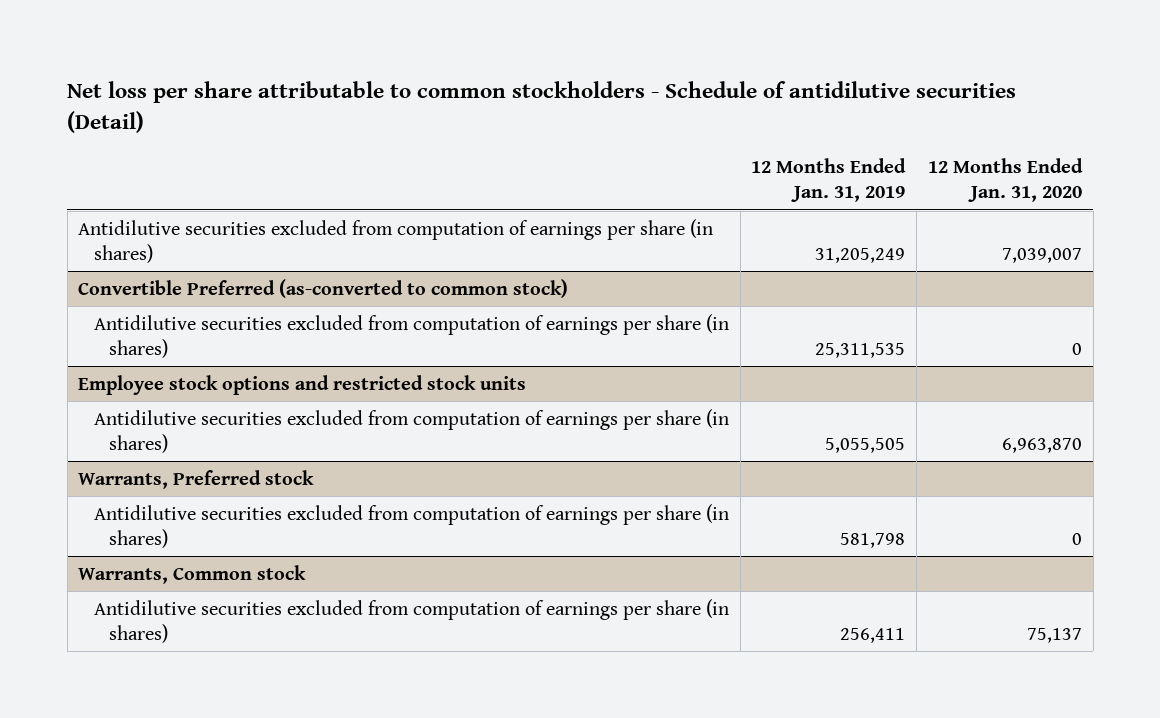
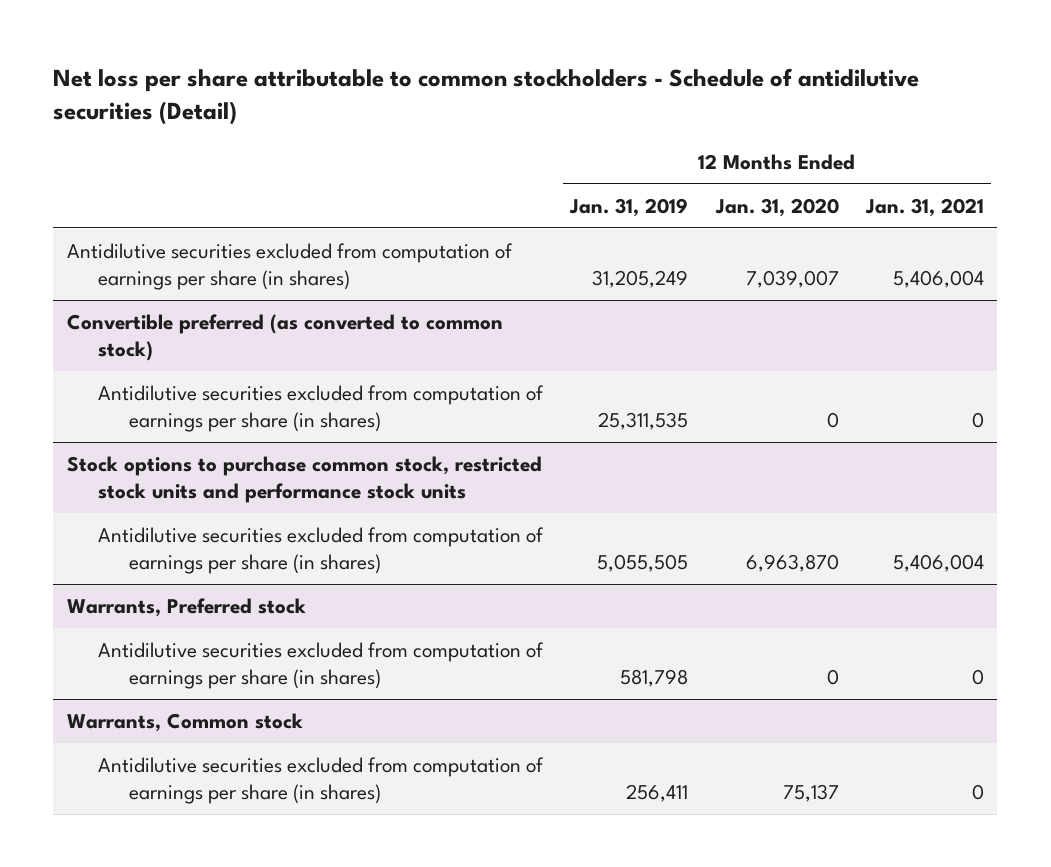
- | 12 Months Ended Jan. 31, 2019 | 12 Months Ended Jan. 31, 2020
+ | 12 Months Ended Jan. 31, 2019 | 12 Months Ended Jan. 31, 2020 | 12 Months Ended Jan. 31, 2021
- Convertible Preferred (as-converted to common stock)
+ Convertible preferred (as converted to common stock)
- Employee stock options and restricted stock units
+ Stock options to purchase common stock, restricted stock units and performance stock units

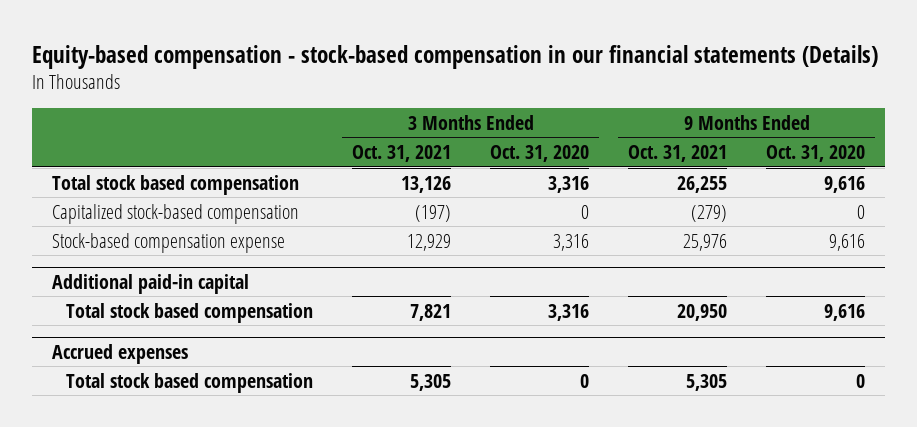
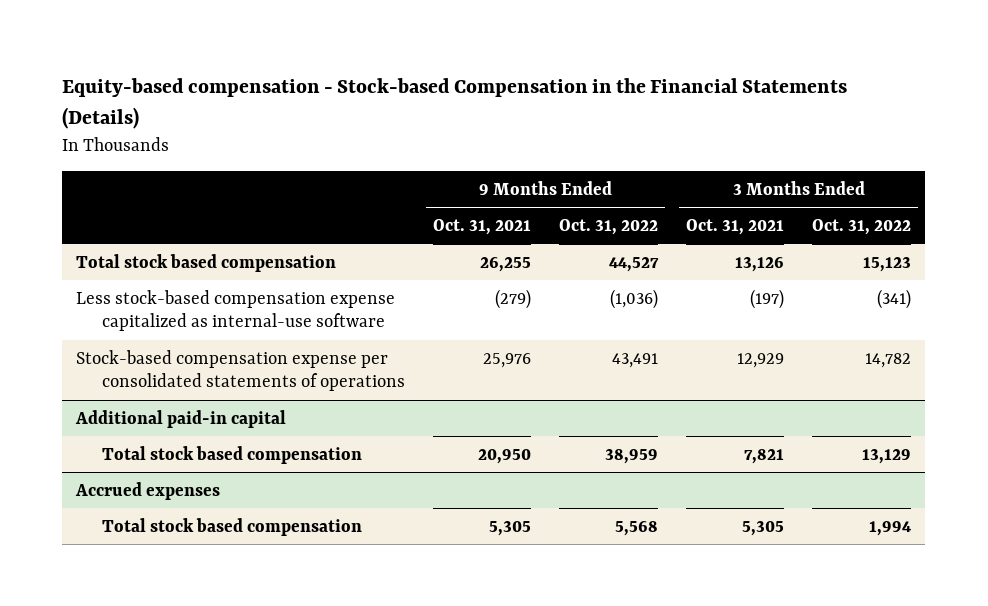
- Equity-based compensation - stock-based compensation in our financial statements (Details)
+ Equity-based compensation - Stock-based Compensation in the Financial Statements (Details)
- | 3 Months Ended Oct. 31, 2021 | 3 Months Ended Oct. 31, 2020 | 9 Months Ended Oct. 31, 2021 | 9 Months Ended Oct. 31, 2020
+ | 9 Months Ended Oct. 31, 2021 | 9 Months Ended Oct. 31, 2022 | 3 Months Ended Oct. 31, 2021 | 3 Months Ended Oct. 31, 2022
- Capitalized stock-based compensation | (197) | 0 | (279) | 0
- Stock-based compensation expense | 12,929 | 3,316 | 25,976 | 9,616
+ Less stock-based compensation expense capitalized as internal-use software | (279) | (1,036) | (197) | (341)
+ Stock-based compensation expense per consolidated statements of operations | 25,976 | 43,491 | 12,929 | 14,782

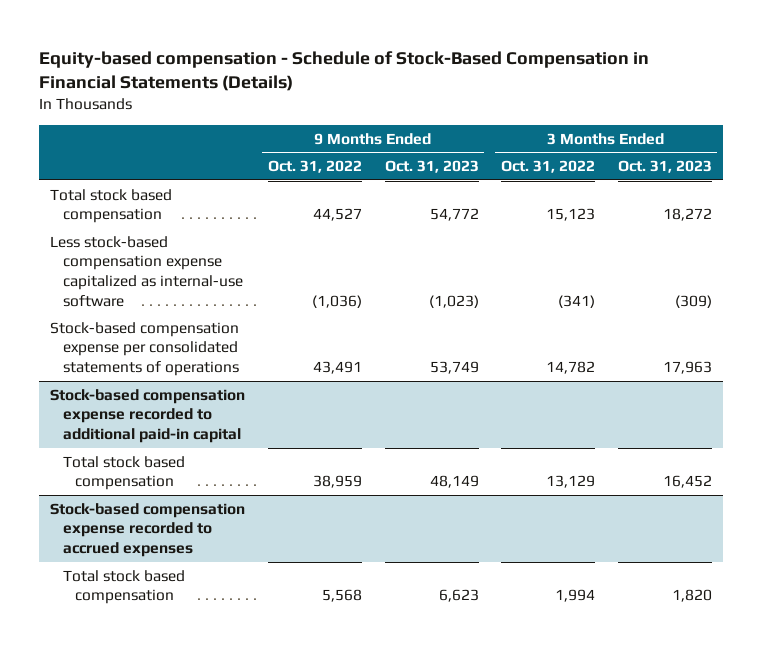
- Equity-based compensation - Stock-based Compensation in the Financial Statements (Details)
+ Equity-based compensation - Schedule of Stock-Based Compensation in Financial Statements (Details)
- | 9 Months Ended Oct. 31, 2021 | 9 Months Ended Oct. 31, 2022 | 3 Months Ended Oct. 31, 2021 | 3 Months Ended Oct. 31, 2022
+ | 9 Months Ended Oct. 31, 2022 | 9 Months Ended Oct. 31, 2023 | 3 Months Ended Oct. 31, 2022 | 3 Months Ended Oct. 31, 2023
- Additional paid-in capital
+ Stock-based compensation expense recorded to additional paid-in capital
- Accrued expenses
+ Stock-based compensation expense recorded to accrued expenses

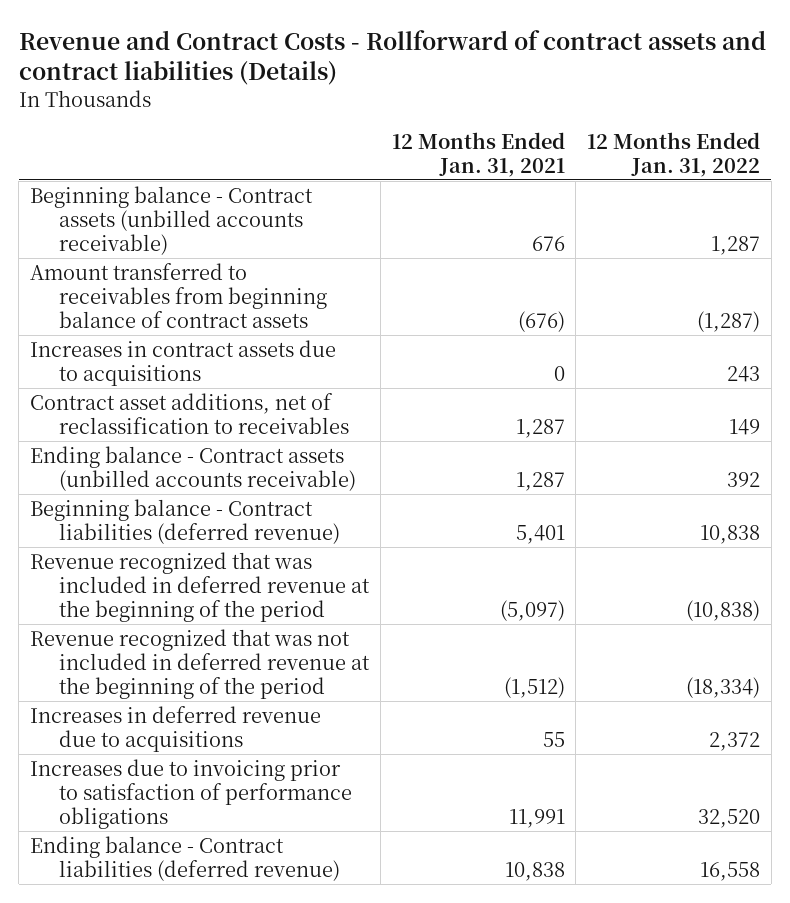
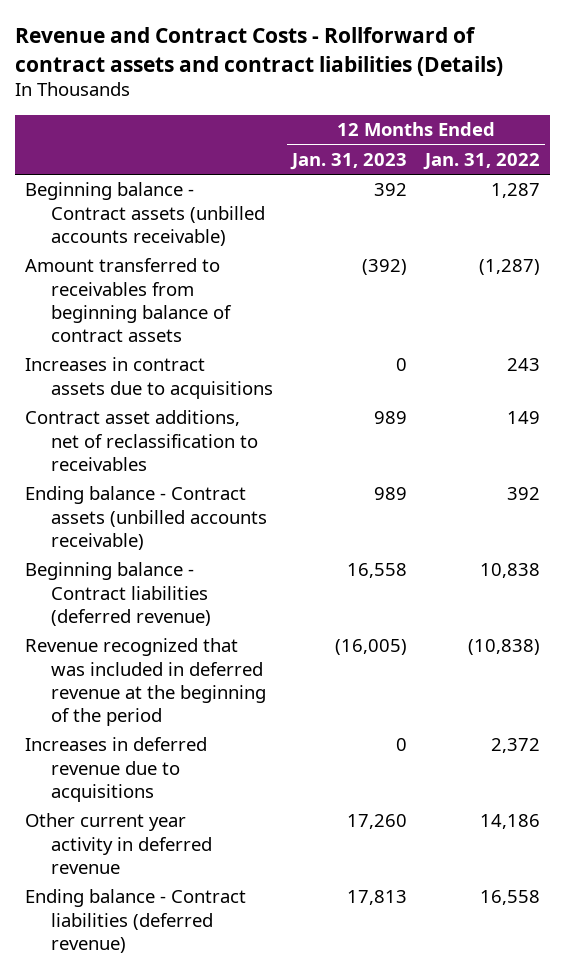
- | 12 Months Ended Jan. 31, 2021 | 12 Months Ended Jan. 31, 2022
+ | 12 Months Ended Jan. 31, 2023 | 12 Months Ended Jan. 31, 2022
- Revenue recognized that was not included in deferred revenue at the beginning of the period | (1,512) | (18,334)
- Increases due to invoicing prior to satisfaction of performance obligations | 11,991 | 32,520
+ Other current year activity in deferred revenue | 17,260 | 14,186

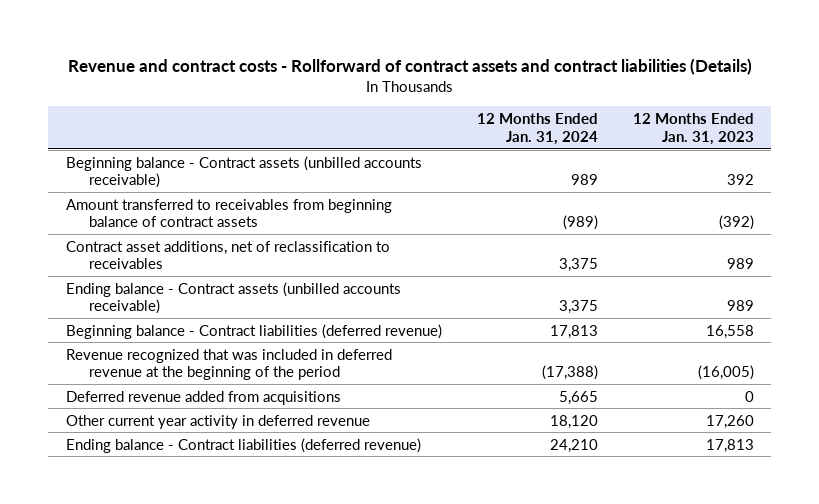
- Revenue and Contract Costs - Rollforward of contract assets and contract liabilities (Details)
+ Revenue and contract costs - Rollforward of contract assets and contract liabilities (Details)
- | 12 Months Ended Jan. 31, 2023 | 12 Months Ended Jan. 31, 2022
+ | 12 Months Ended Jan. 31, 2024 | 12 Months Ended Jan. 31, 2023
- Increases in contract assets due to acquisitions | 0 | 243
- Increases in deferred revenue due to acquisitions | 0 | 2,372
+ Deferred revenue added from acquisitions | 5,665 | 0

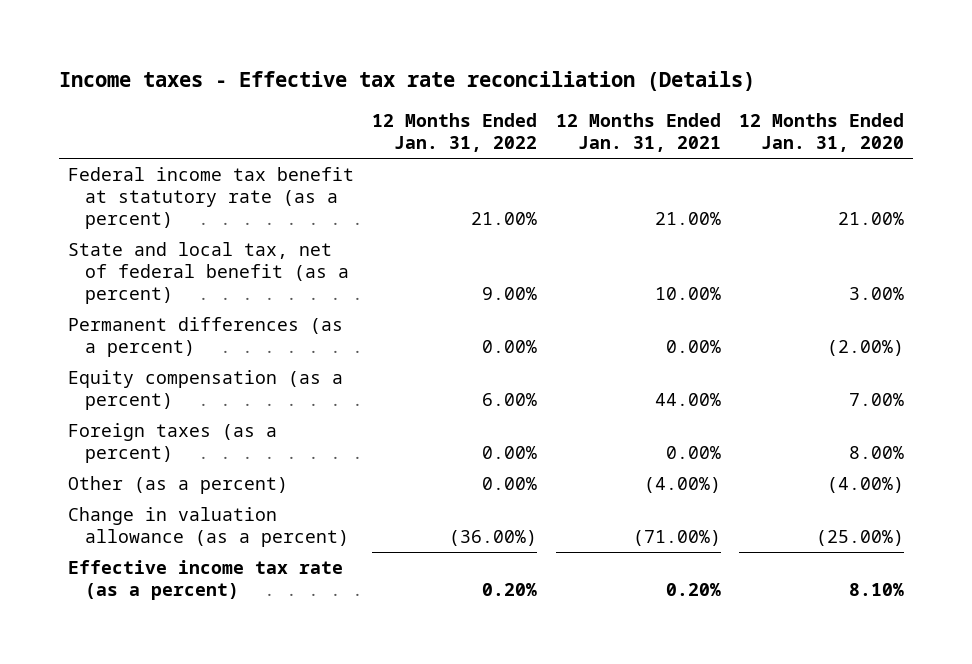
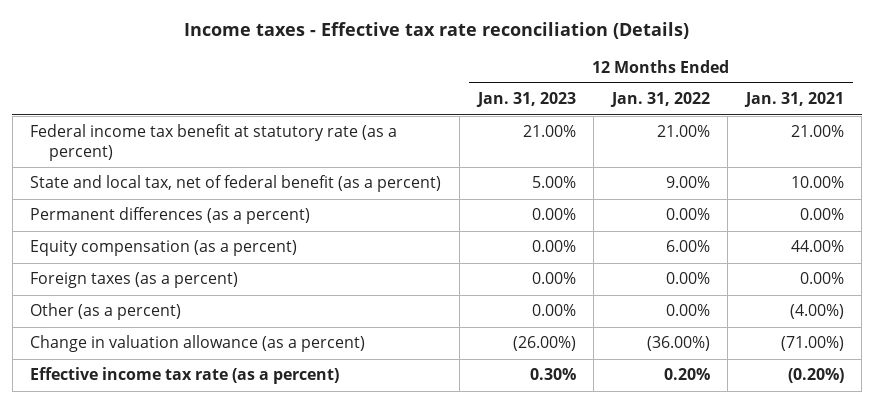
- | 12 Months Ended Jan. 31, 2022 | 12 Months Ended Jan. 31, 2021 | 12 Months Ended Jan. 31, 2020
+ | 12 Months Ended Jan. 31, 2023 | 12 Months Ended Jan. 31, 2022 | 12 Months Ended Jan. 31, 2021
- Effective income tax rate (as a percent) | 0.20% | 0.20% | 8.10%
+ Effective income tax rate (as a percent) | 0.30% | 0.20% | (0.20%)

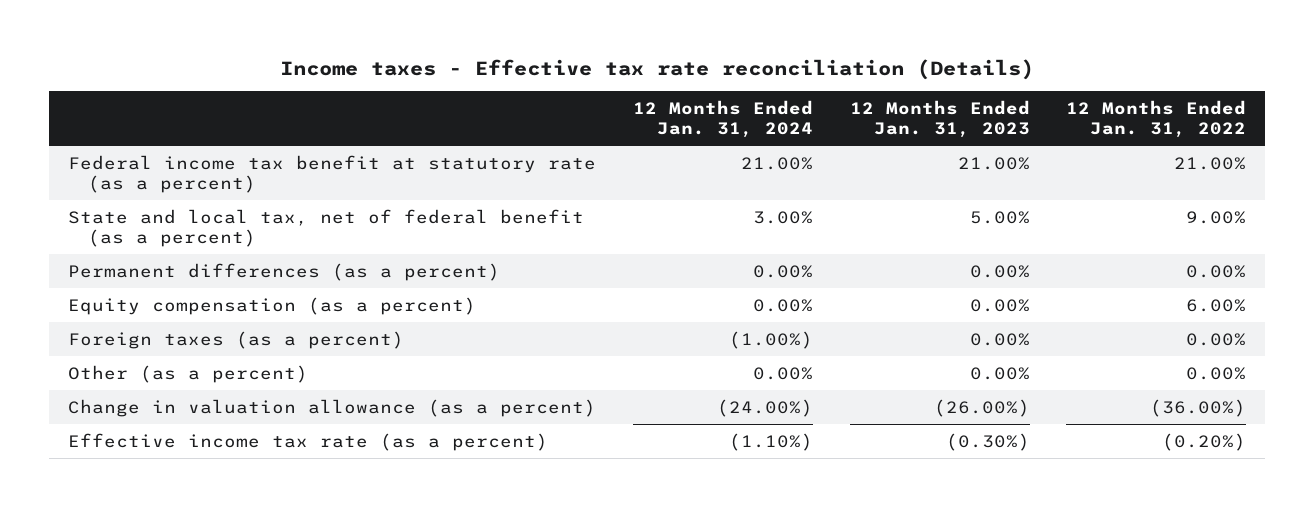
- | 12 Months Ended Jan. 31, 2023 | 12 Months Ended Jan. 31, 2022 | 12 Months Ended Jan. 31, 2021
+ | 12 Months Ended Jan. 31, 2024 | 12 Months Ended Jan. 31, 2023 | 12 Months Ended Jan. 31, 2022
- Effective income tax rate (as a percent) | 0.30% | 0.20% | (0.20%)
+ Effective income tax rate (as a percent) | (1.10%) | (0.30%) | (0.20%)

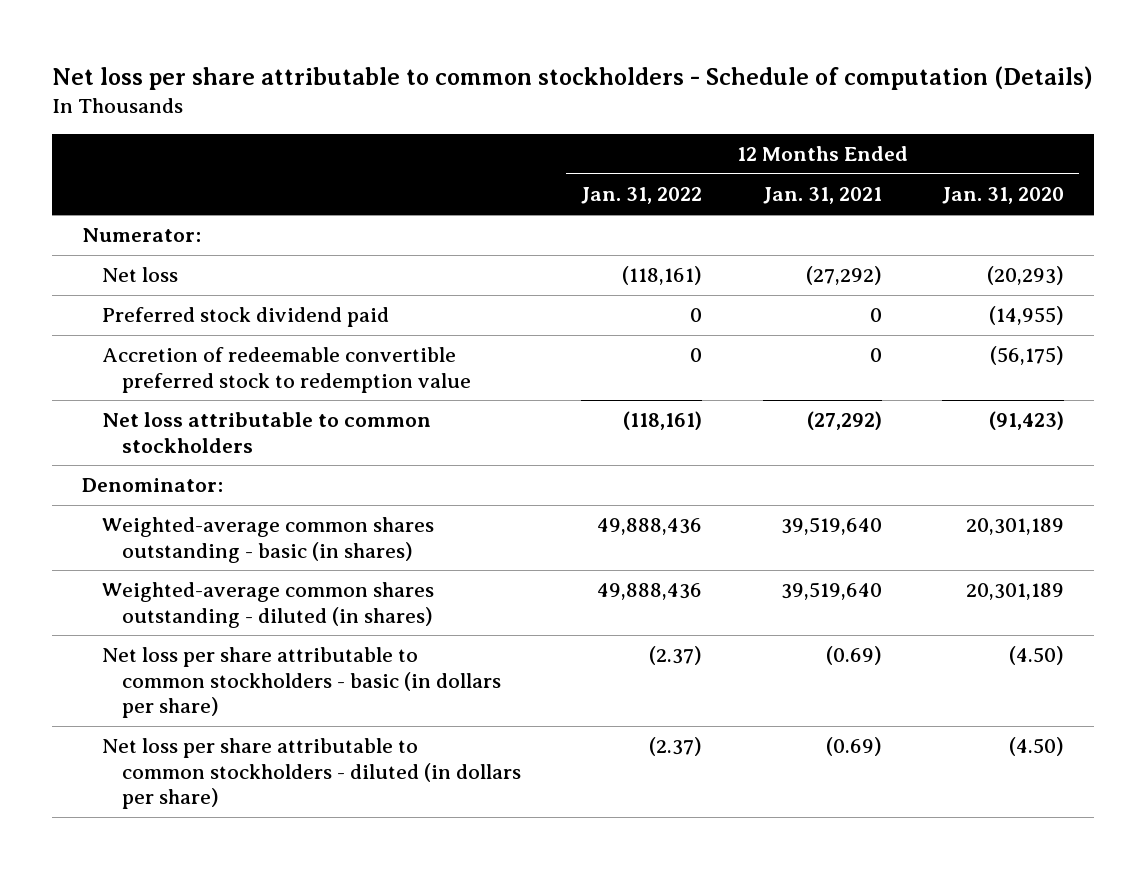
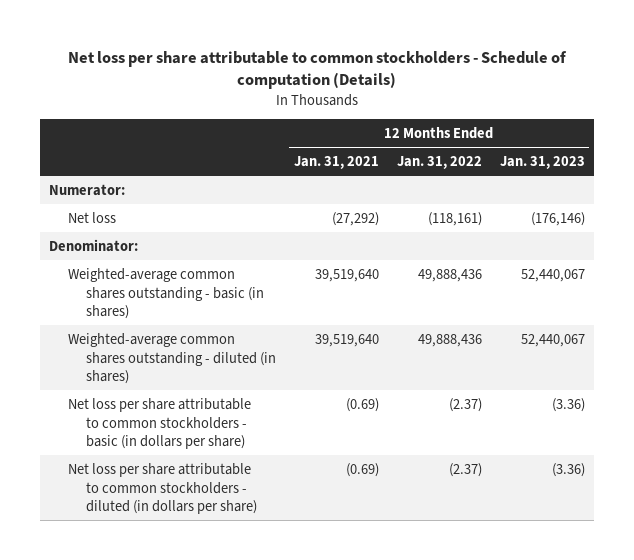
- | 12 Months Ended Jan. 31, 2022 | 12 Months Ended Jan. 31, 2021 | 12 Months Ended Jan. 31, 2020
+ | 12 Months Ended Jan. 31, 2021 | 12 Months Ended Jan. 31, 2022 | 12 Months Ended Jan. 31, 2023
- Preferred stock dividend paid | 0 | 0 | (14,955)
- Accretion of redeemable convertible preferred stock to redemption value | 0 | 0 | (56,175)
- Net loss attributable to common stockholders | (118,161) | (27,292) | (91,423)

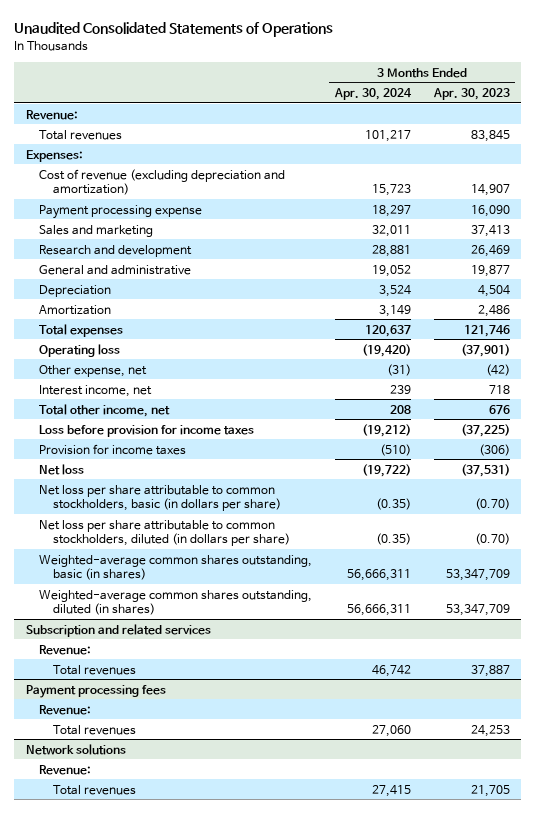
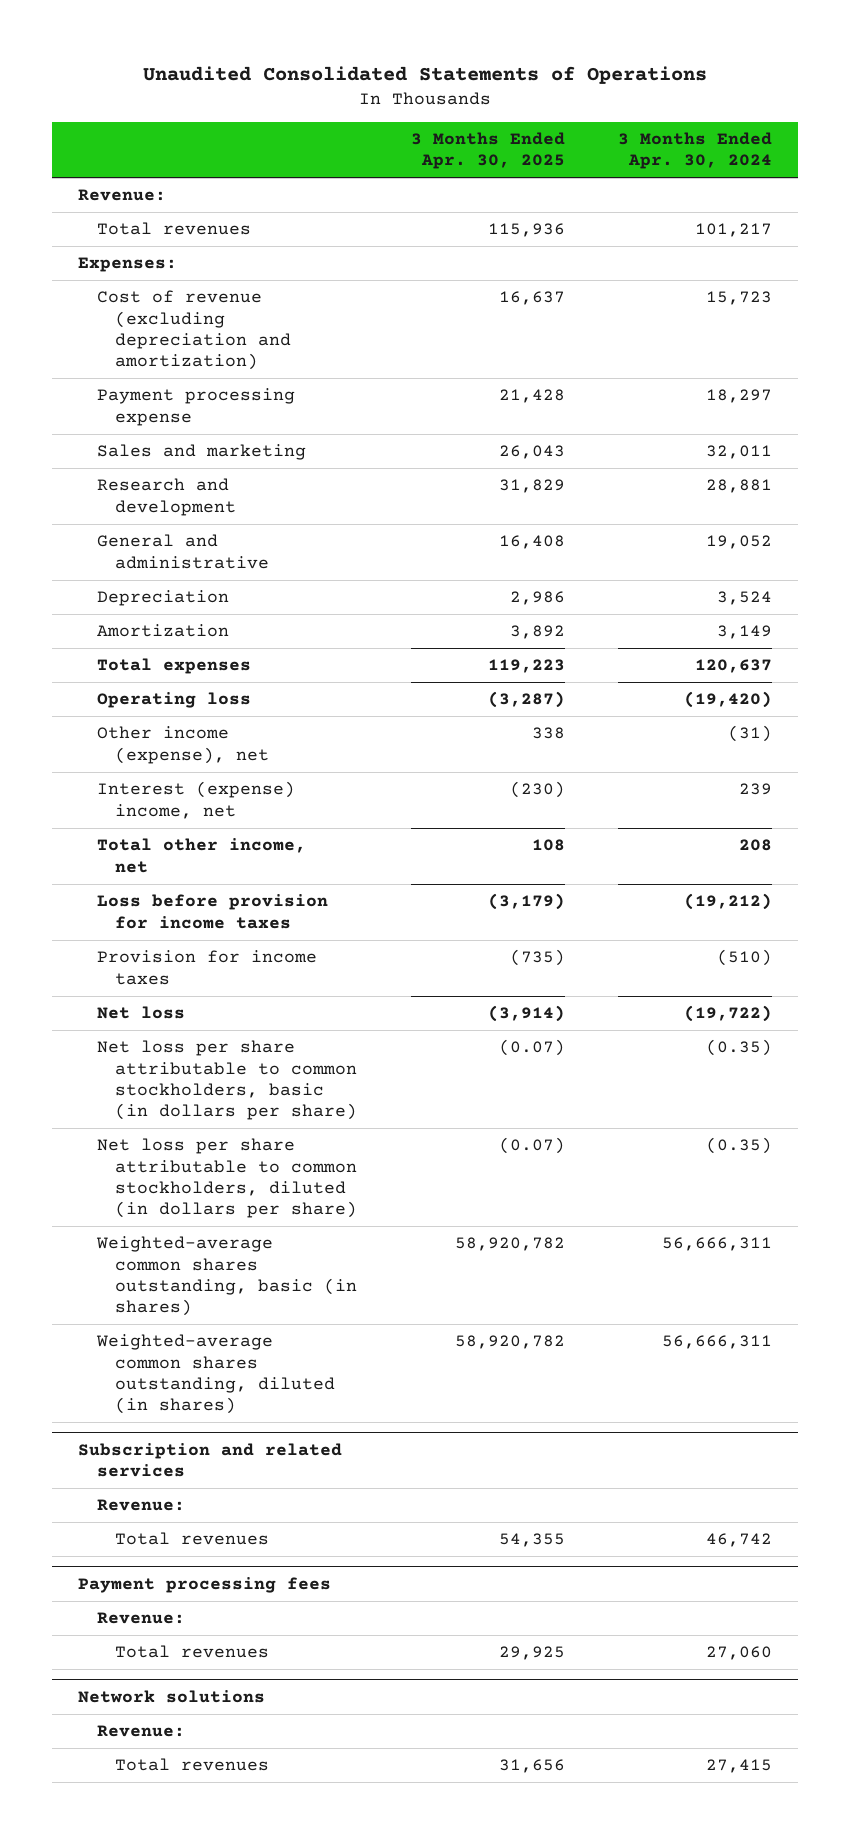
- | 3 Months Ended Apr. 30, 2024 | 3 Months Ended Apr. 30, 2023
+ | 3 Months Ended Apr. 30, 2025 | 3 Months Ended Apr. 30, 2024
- Other expense, net | (31) | (42)
- Interest income, net | 239 | 718
+ Other income (expense), net | 338 | (31)
+ Interest (expense) income, net | (230) | 239

